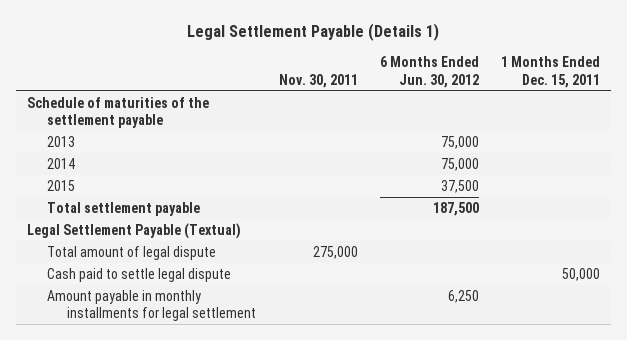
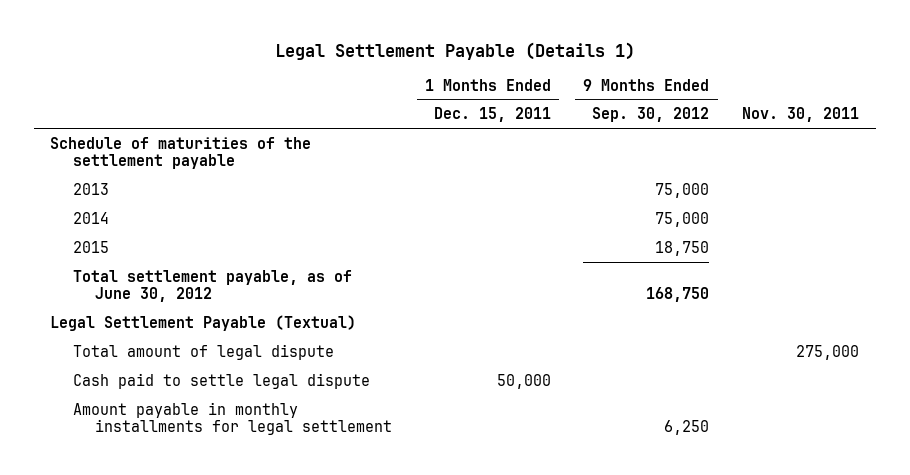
- | Nov. 30, 2011 | 6 Months Ended Jun. 30, 2012 | 1 Months Ended Dec. 15, 2011
+ | 1 Months Ended Dec. 15, 2011 | 9 Months Ended Sep. 30, 2012 | Nov. 30, 2011
- Total settlement payable | | 187,500 |
+ Total settlement payable, as of June 30, 2012 | | 168,750 |

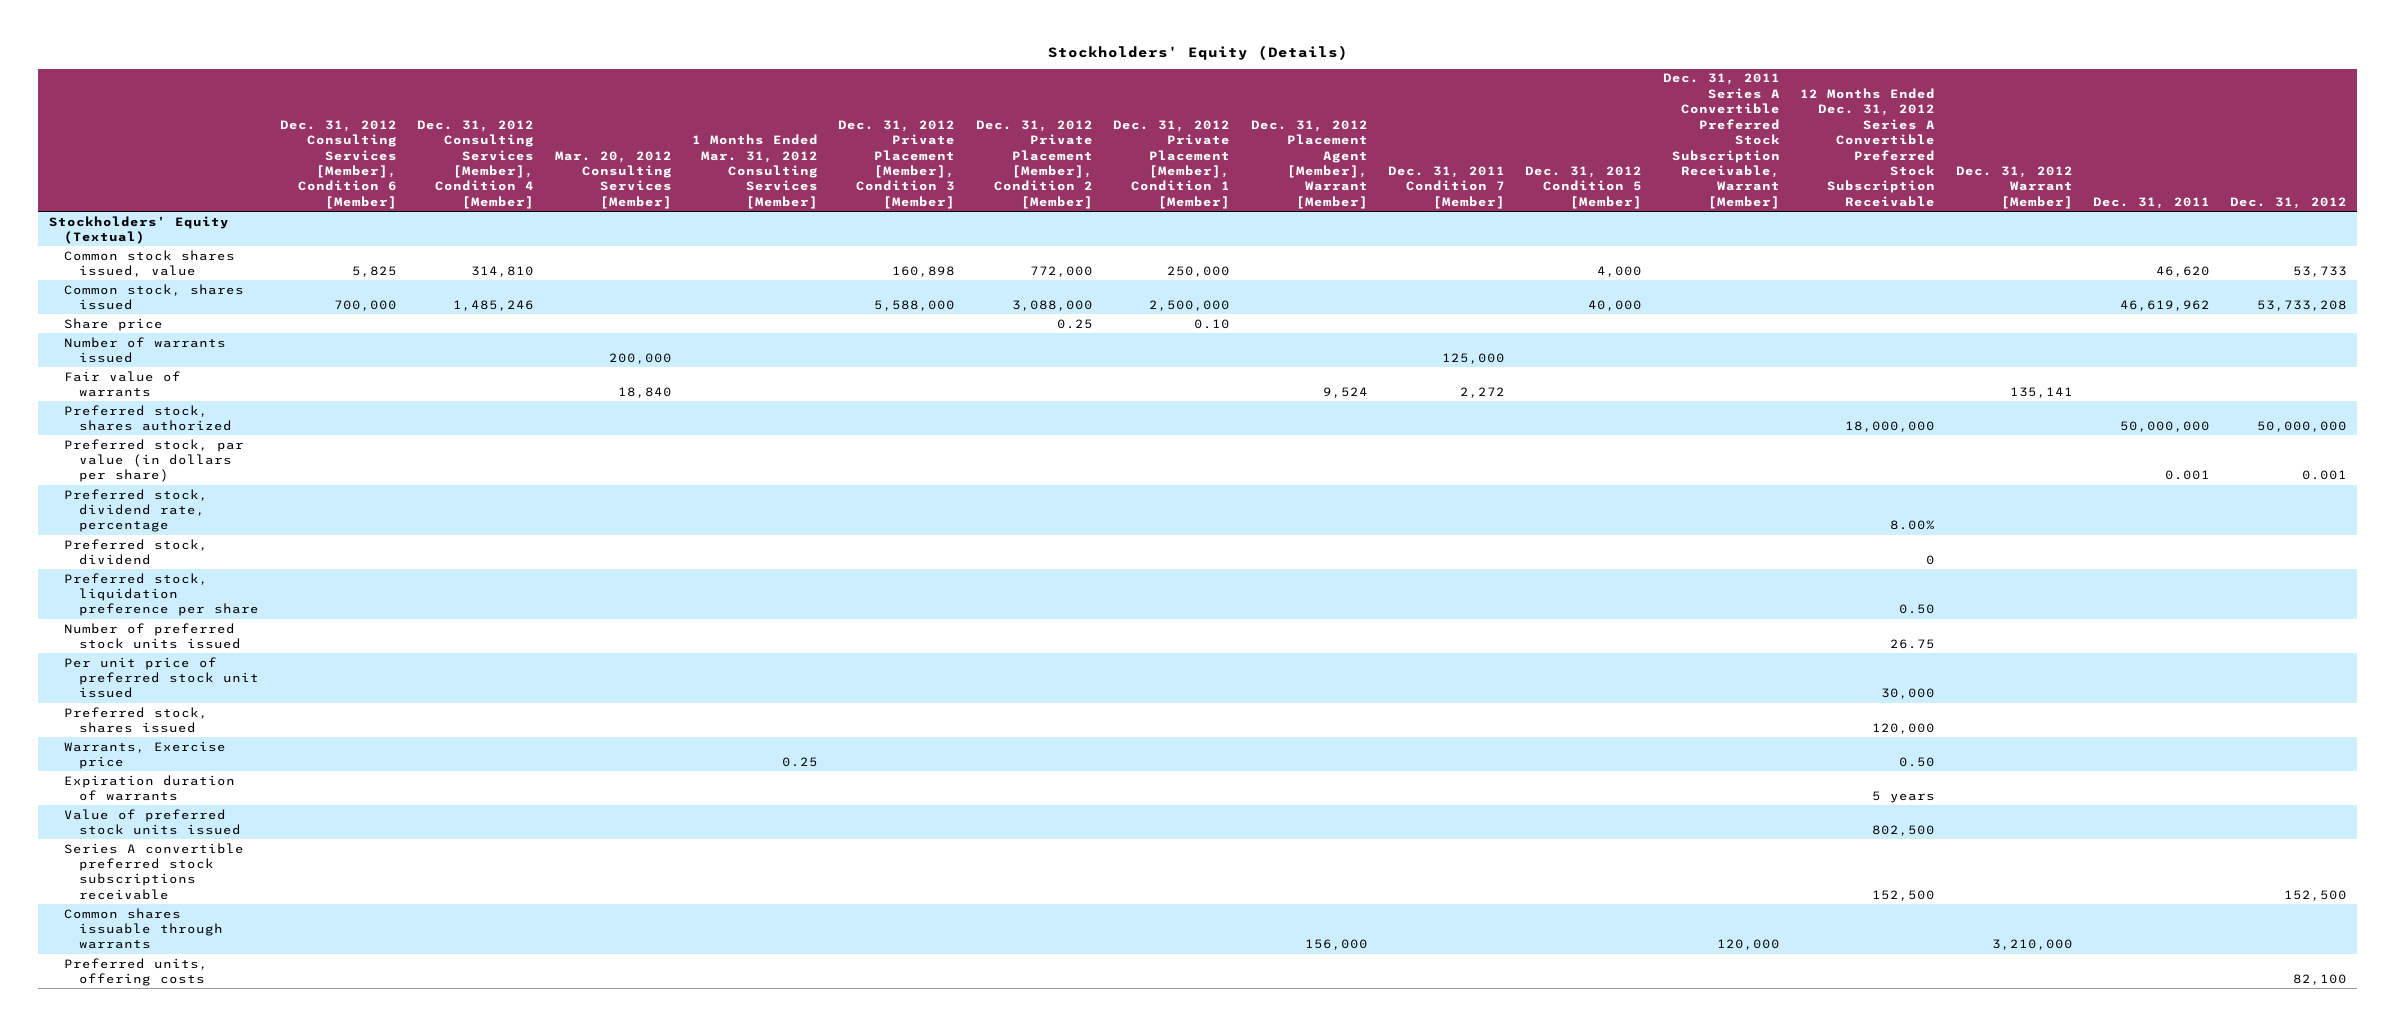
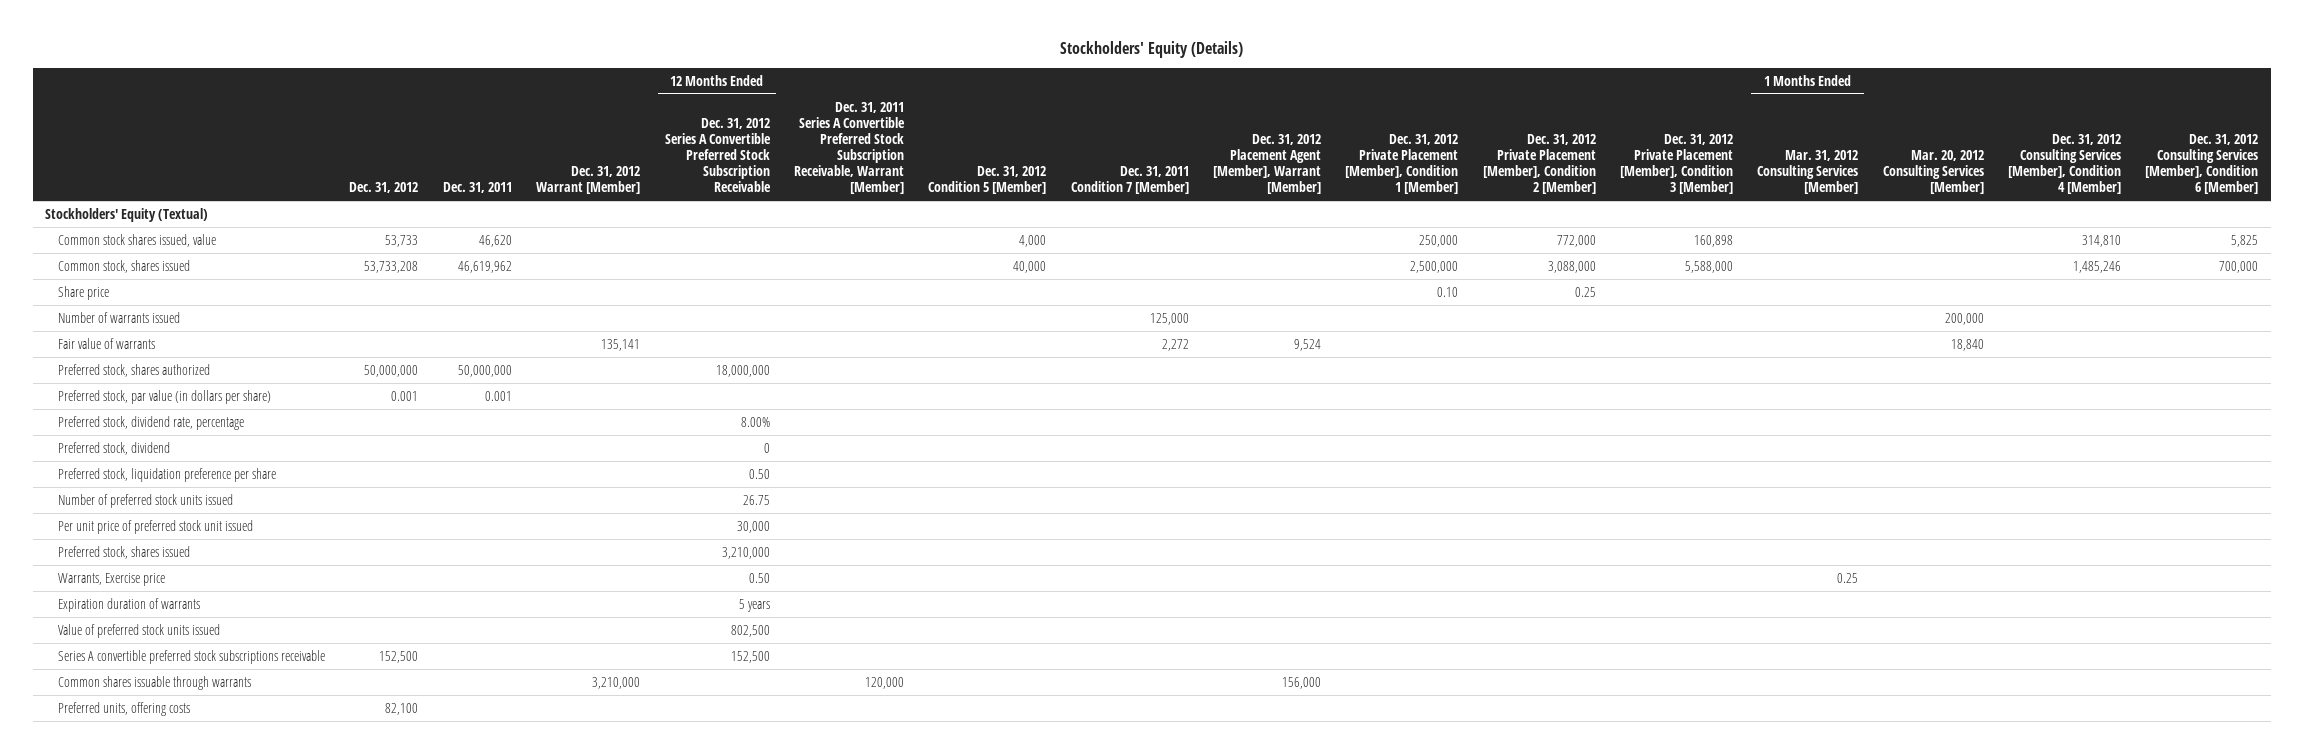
- | Dec. 31, 2012 Consulting Services [Member], Condition 6 [Member] | Dec. 31, 2012 Consulting Services [Member], Condition 4 [Member] | Mar. 20, 2012 Consulting Services [Member] | 1 Months Ended Mar. 31, 2012 Consulting Services [Member] | Dec. 31, 2012 Private Placement [Member], Condition 3 [Member] | Dec. 31, 2012 Private Placement [Member], Condition 2 [Member] | Dec. 31, 2012 Private Placement [Member], Condition 1 [Member] | Dec. 31, 2012 Placement Agent [Member], Warrant [Member] | Dec. 31, 2011 Condition 7 [Member] | Dec. 31, 2012 Condition 5 [Member] | Dec. 31, 2011 Series A Convertible Preferred Stock Subscription Receivable, Warrant [Member] | 12 Months Ended Dec. 31, 2012 Series A Convertible Preferred Stock Subscription Receivable | Dec. 31, 2012 Warrant [Member] | Dec. 31, 2011 | Dec. 31, 2012
+ | Dec. 31, 2012 | Dec. 31, 2011 | Dec. 31, 2012 Warrant [Member] | 12 Months Ended Dec. 31, 2012 Series A Convertible Preferred Stock Subscription Receivable | Dec. 31, 2011 Series A Convertible Preferred Stock Subscription Receivable, Warrant [Member] | Dec. 31, 2012 Condition 5 [Member] | Dec. 31, 2011 Condition 7 [Member] | Dec. 31, 2012 Placement Agent [Member], Warrant [Member] | Dec. 31, 2012 Private Placement [Member], Condition 1 [Member] | Dec. 31, 2012 Private Placement [Member], Condition 2 [Member] | Dec. 31, 2012 Private Placement [Member], Condition 3 [Member] | 1 Months Ended Mar. 31, 2012 Consulting Services [Member] | Mar. 20, 2012 Consulting Services [Member] | Dec. 31, 2012 Consulting Services [Member], Condition 4 [Member] | Dec. 31, 2012 Consulting Services [Member], Condition 6 [Member]
- Preferred stock, shares issued | | | | | | | | | | | | 120,000 | | |
+ Preferred stock, shares issued | | | | 3,210,000 | | | | | | | | | | |

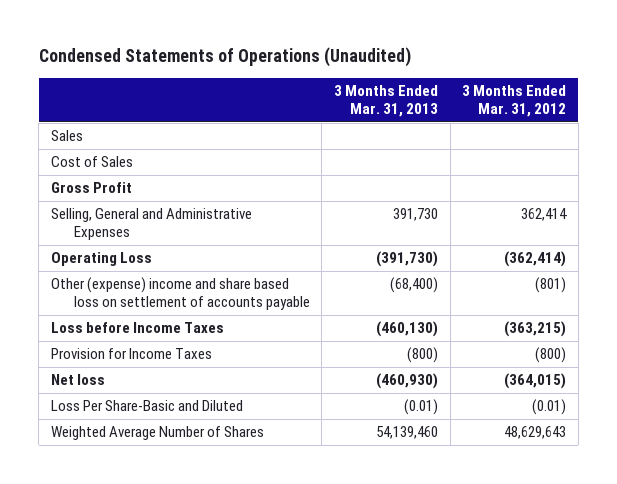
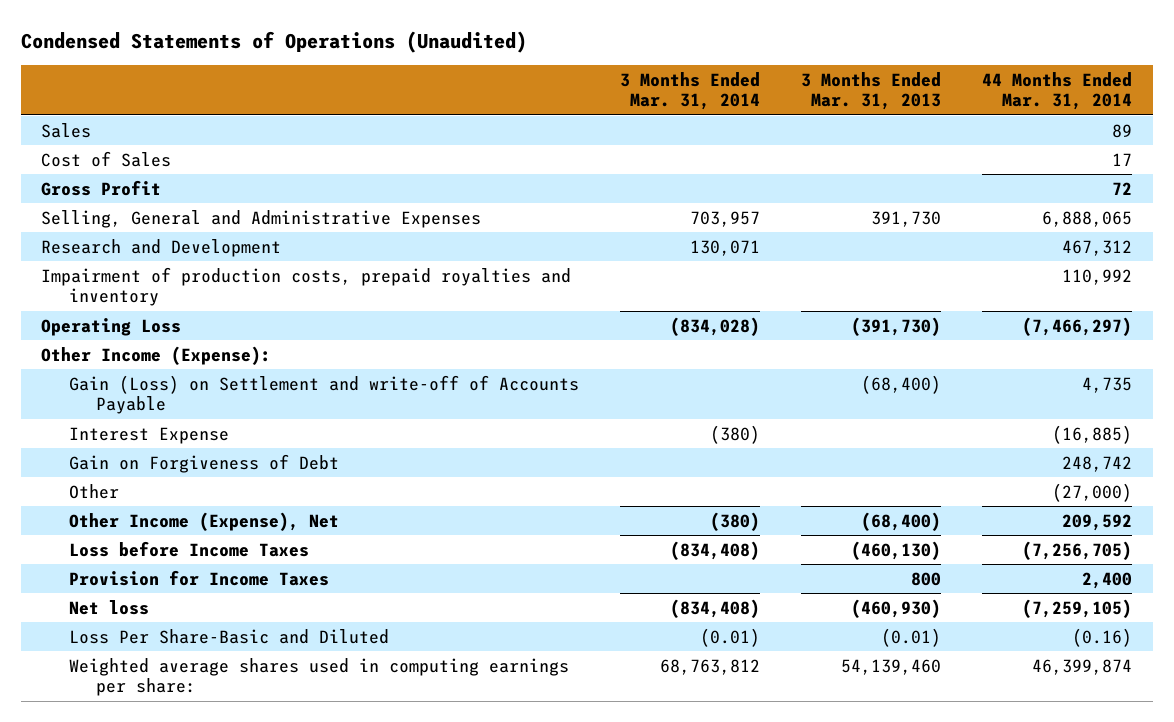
- | 3 Months Ended Mar. 31, 2013 | 3 Months Ended Mar. 31, 2012
+ | 3 Months Ended Mar. 31, 2014 | 3 Months Ended Mar. 31, 2013 | 44 Months Ended Mar. 31, 2014
+ Research and Development | 130,071 | | 467,312
+ Impairment of production costs, prepaid royalties and inventory | | | 110,992
- Other (expense) income and share based loss on settlement of accounts payable | (68,400) | (801)
+ Other Income (Expense):
+ Gain (Loss) on Settlement and write-off of Accounts Payable | | (68,400) | 4,735
+ Interest Expense | (380) | | (16,885)
+ Gain on Forgiveness of Debt | | | 248,742
+ Other | | | (27,000)
+ Other Income (Expense), Net | (380) | (68,400) | 209,592
- Provision for Income Taxes | (800) | (800)
+ Provision for Income Taxes | | 800 | 2,400
- Weighted Average Number of Shares | 54,139,460 | 48,629,643
+ Weighted average shares used in computing earnings per share: | 68,763,812 | 54,139,460 | 46,399,874

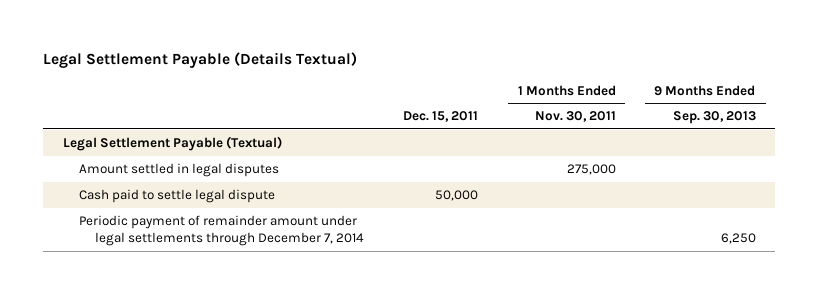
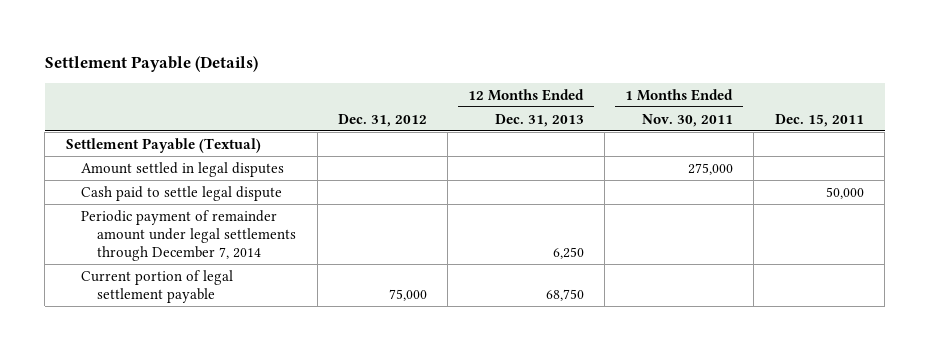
- Legal Settlement Payable (Details Textual)
+ Settlement Payable (Details)
- | Dec. 15, 2011 | 1 Months Ended Nov. 30, 2011 | 9 Months Ended Sep. 30, 2013
+ | Dec. 31, 2012 | 12 Months Ended Dec. 31, 2013 | 1 Months Ended Nov. 30, 2011 | Dec. 15, 2011
- Legal Settlement Payable (Textual)
+ Settlement Payable (Textual)
+ Current portion of legal settlement payable | 75,000 | 68,750 | |

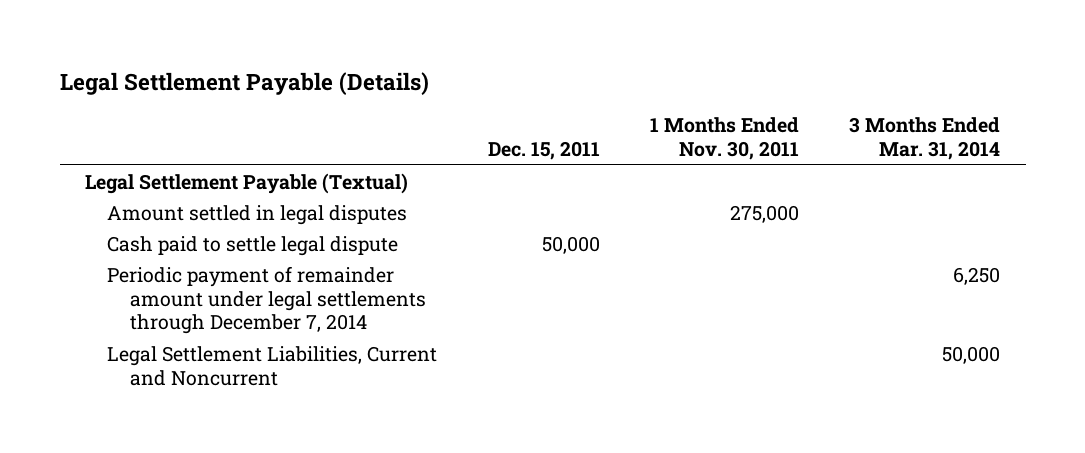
- Settlement Payable (Details)
+ Legal Settlement Payable (Details)
- | Dec. 31, 2012 | 12 Months Ended Dec. 31, 2013 | 1 Months Ended Nov. 30, 2011 | Dec. 15, 2011
+ | Dec. 15, 2011 | 1 Months Ended Nov. 30, 2011 | 3 Months Ended Mar. 31, 2014
- Settlement Payable (Textual)
+ Legal Settlement Payable (Textual)
- Current portion of legal settlement payable | 75,000 | 68,750 | |
+ Legal Settlement Liabilities, Current and Noncurrent | | | 50,000

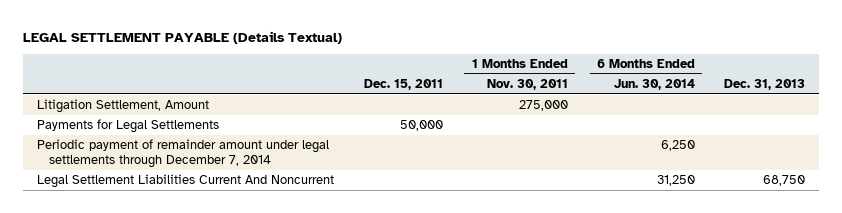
- Legal Settlement Payable (Details)
+ LEGAL SETTLEMENT PAYABLE (Details Textual)
- | Dec. 15, 2011 | 1 Months Ended Nov. 30, 2011 | 3 Months Ended Mar. 31, 2014
+ | Dec. 15, 2011 | 1 Months Ended Nov. 30, 2011 | 6 Months Ended Jun. 30, 2014 | Dec. 31, 2013
- Legal Settlement Payable (Textual)
- Amount settled in legal disputes | | 275,000 |
- Cash paid to settle legal dispute | 50,000 | |
+ Litigation Settlement, Amount | | 275,000 | |
+ Payments for Legal Settlements | 50,000 | | |
- Legal Settlement Liabilities, Current and Noncurrent | | | 50,000
+ Legal Settlement Liabilities Current And Noncurrent | | | 31,250 | 68,750

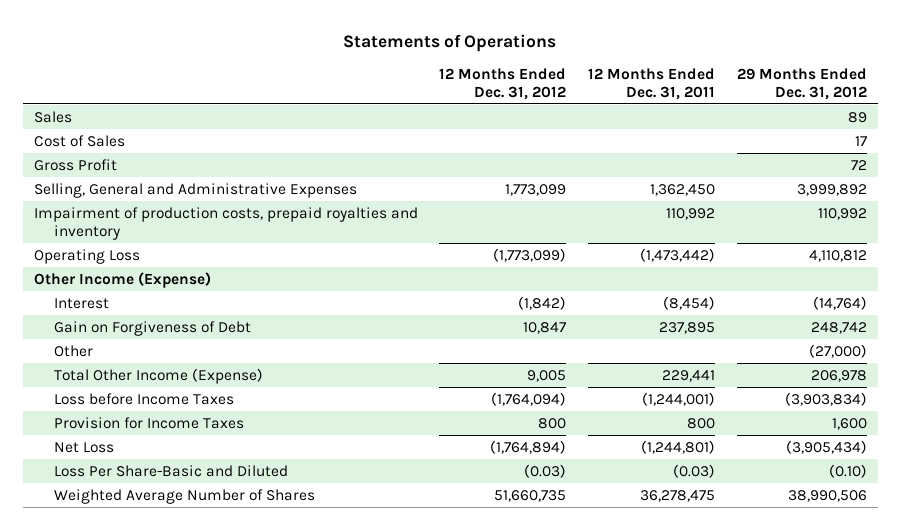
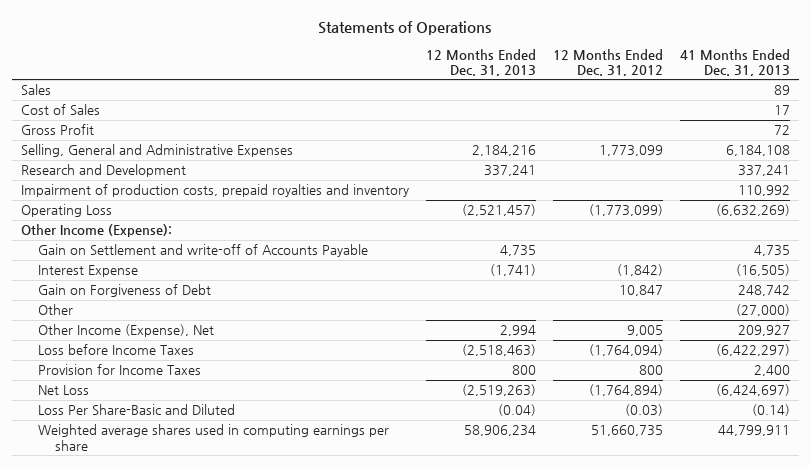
- | 12 Months Ended Dec. 31, 2012 | 12 Months Ended Dec. 31, 2011 | 29 Months Ended Dec. 31, 2012
+ | 12 Months Ended Dec. 31, 2013 | 12 Months Ended Dec. 31, 2012 | 41 Months Ended Dec. 31, 2013
+ Research and Development | 337,241 | | 337,241
- Other Income (Expense)
- Interest | (1,842) | (8,454) | (14,764)
+ Other Income (Expense):
+ Gain on Settlement and write-off of Accounts Payable | 4,735 | | 4,735
+ Interest Expense | (1,741) | (1,842) | (16,505)
- Total Other Income (Expense) | 9,005 | 229,441 | 206,978
+ Other Income (Expense), Net | 2,994 | 9,005 | 209,927
- Weighted Average Number of Shares | 51,660,735 | 36,278,475 | 38,990,506
+ Weighted average shares used in computing earnings per share | 58,906,234 | 51,660,735 | 44,799,911

